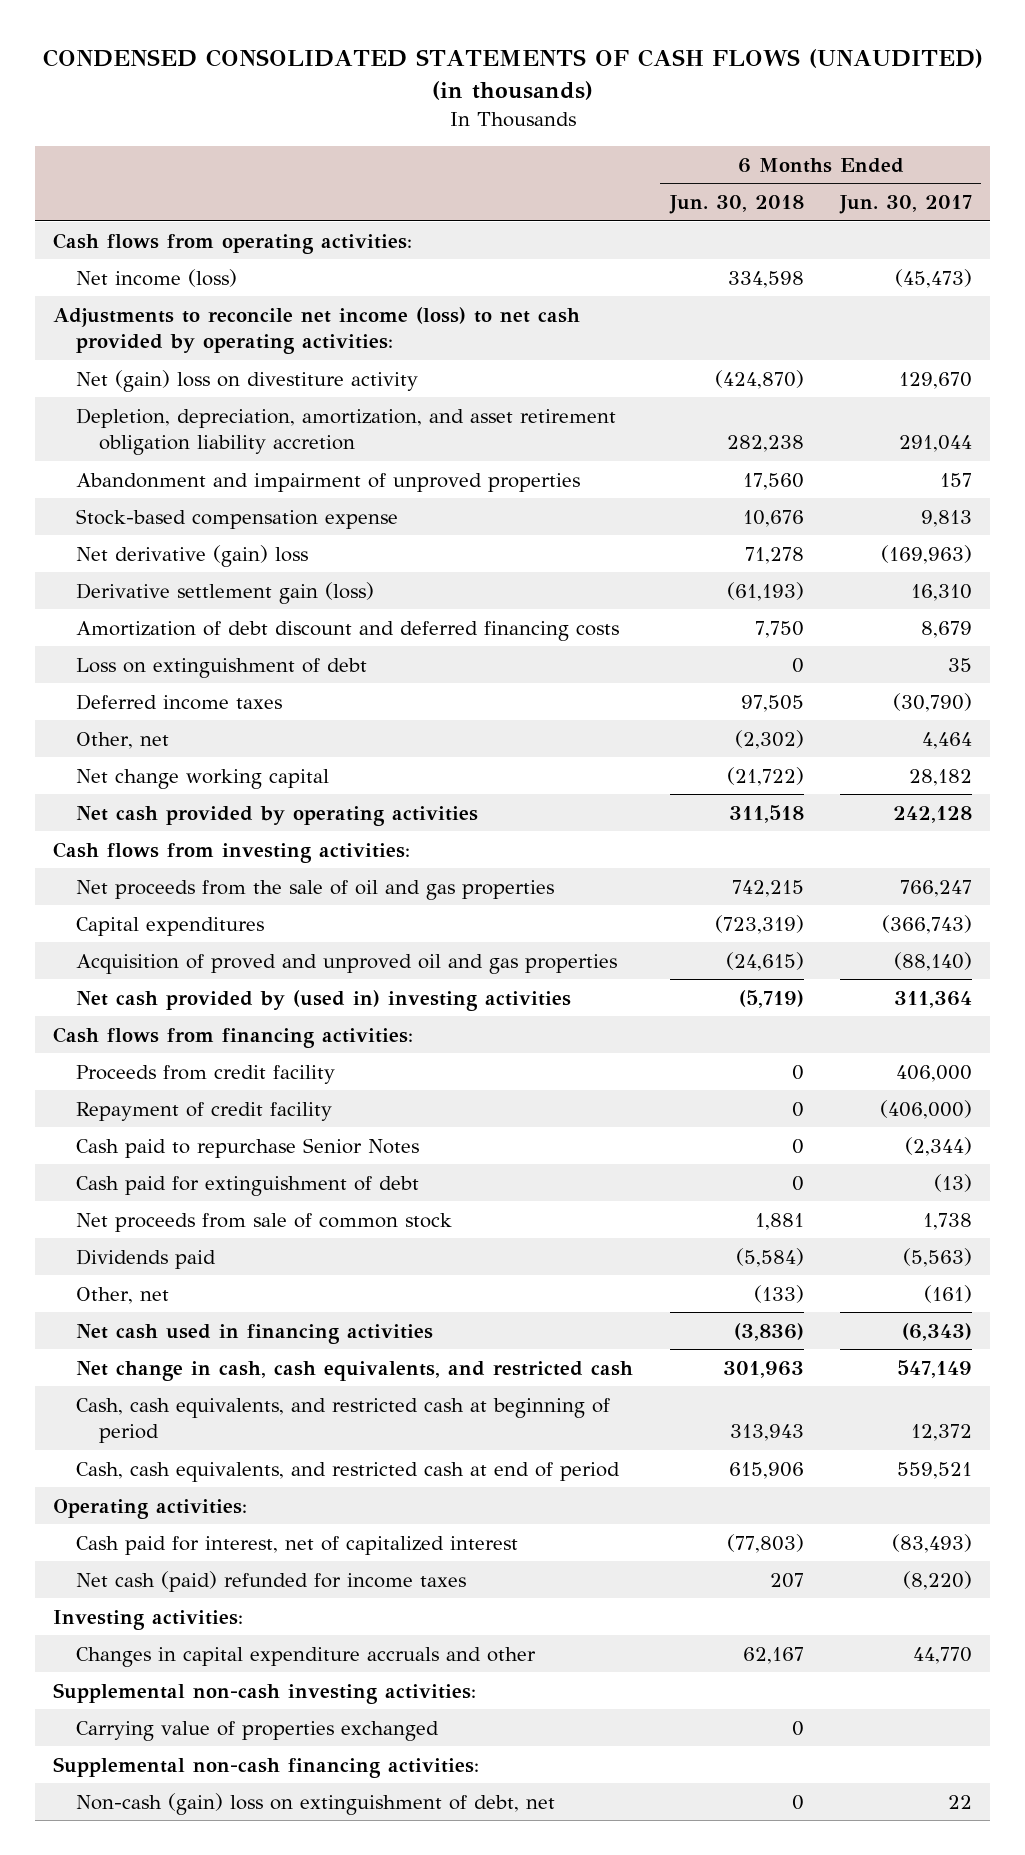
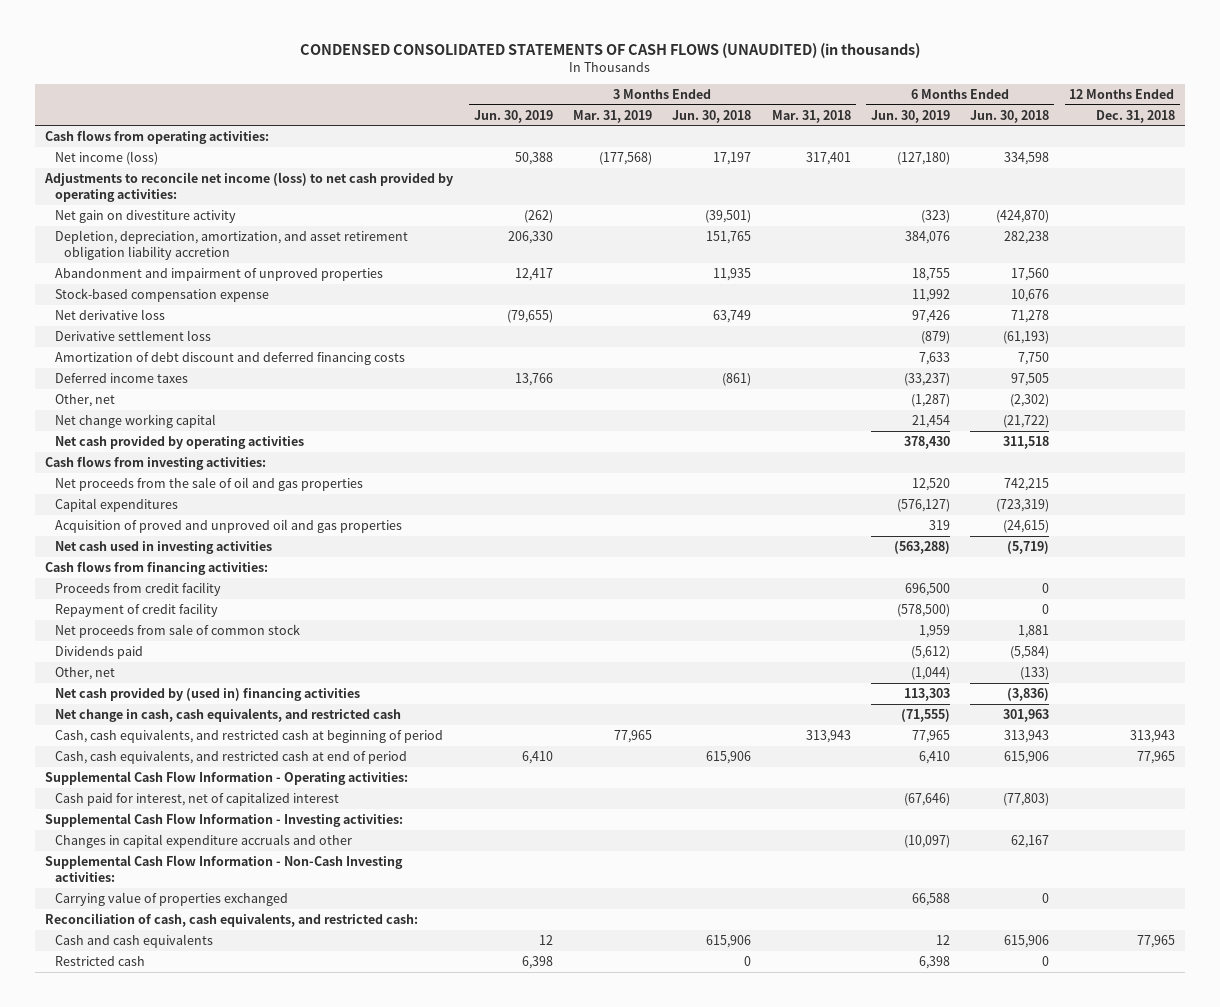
- | 6 Months Ended Jun. 30, 2018 | 6 Months Ended Jun. 30, 2017
+ | 3 Months Ended Jun. 30, 2019 | 3 Months Ended Mar. 31, 2019 | 3 Months Ended Jun. 30, 2018 | 3 Months Ended Mar. 31, 2018 | 6 Months Ended Jun. 30, 2019 | 6 Months Ended Jun. 30, 2018 | 12 Months Ended Dec. 31, 2018
- Net (gain) loss on divestiture activity | (424,870) | 129,670
+ Net gain on divestiture activity | (262) | | (39,501) | | (323) | (424,870) |
- Net derivative (gain) loss | 71,278 | (169,963)
- Derivative settlement gain (loss) | (61,193) | 16,310
+ Net derivative loss | (79,655) | | 63,749 | | 97,426 | 71,278 |
+ Derivative settlement loss | | | | | (879) | (61,193) |
- Loss on extinguishment of debt | 0 | 35
- Net cash provided by (used in) investing activities | (5,719) | 311,364
+ Net cash used in investing activities | | | | | (563,288) | (5,719) |
- Cash paid to repurchase Senior Notes | 0 | (2,344)
- Cash paid for extinguishment of debt | 0 | (13)
- Net cash used in financing activities | (3,836) | (6,343)
+ Net cash provided by (used in) financing activities | | | | | 113,303 | (3,836) |
- Operating activities:
+ Supplemental Cash Flow Information - Operating activities:
- Net cash (paid) refunded for income taxes | 207 | (8,220)
- Investing activities:
+ Supplemental Cash Flow Information - Investing activities:
- Supplemental non-cash investing activities:
+ Supplemental Cash Flow Information - Non-Cash Investing activities:
- Supplemental non-cash financing activities:
- Non-cash (gain) loss on extinguishment of debt, net | 0 | 22
+ Reconciliation of cash, cash equivalents, and restricted cash:
+ Cash and cash equivalents | 12 | | 615,906 | | 12 | 615,906 | 77,965
+ Restricted cash | 6,398 | | 0 | | 6,398 | 0 |

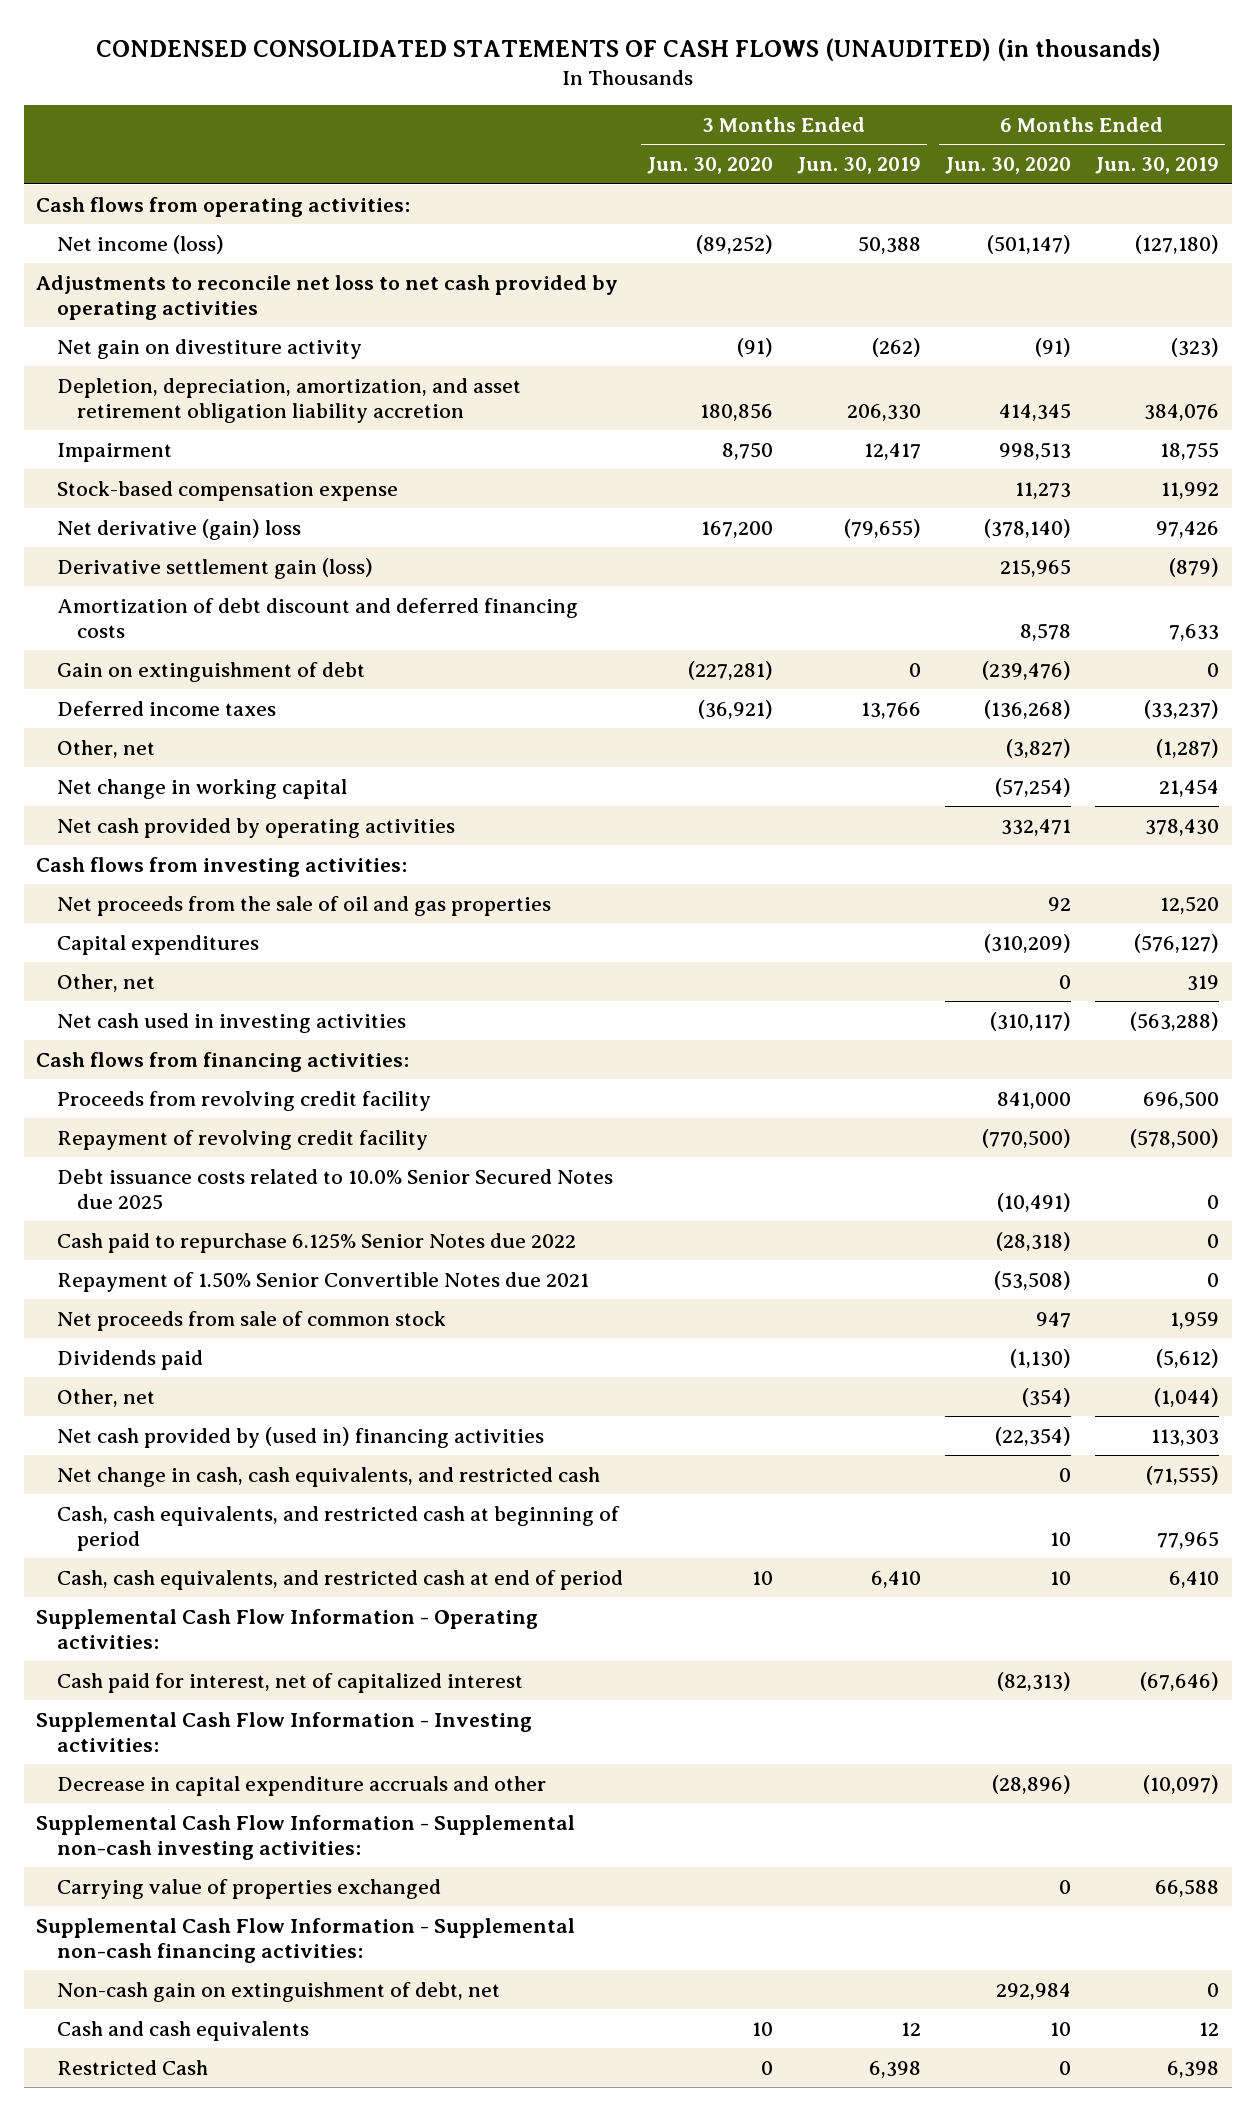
- | 3 Months Ended Jun. 30, 2019 | 3 Months Ended Mar. 31, 2019 | 3 Months Ended Jun. 30, 2018 | 3 Months Ended Mar. 31, 2018 | 6 Months Ended Jun. 30, 2019 | 6 Months Ended Jun. 30, 2018 | 12 Months Ended Dec. 31, 2018
+ | 3 Months Ended Jun. 30, 2020 | 3 Months Ended Jun. 30, 2019 | 6 Months Ended Jun. 30, 2020 | 6 Months Ended Jun. 30, 2019
- Adjustments to reconcile net income (loss) to net cash provided by operating activities:
+ Adjustments to reconcile net loss to net cash provided by operating activities
- Abandonment and impairment of unproved properties | 12,417 | | 11,935 | | 18,755 | 17,560 |
+ Impairment | 8,750 | 12,417 | 998,513 | 18,755
- Net derivative loss | (79,655) | | 63,749 | | 97,426 | 71,278 |
- Derivative settlement loss | | | | | (879) | (61,193) |
+ Net derivative (gain) loss | 167,200 | (79,655) | (378,140) | 97,426
+ Derivative settlement gain (loss) | | | 215,965 | (879)
+ Gain on extinguishment of debt | (227,281) | 0 | (239,476) | 0
- Net change working capital | | | | | 21,454 | (21,722) |
+ Net change in working capital | | | (57,254) | 21,454
- Acquisition of proved and unproved oil and gas properties | | | | | 319 | (24,615) |
+ Other, net | | | 0 | 319
- Proceeds from credit facility | | | | | 696,500 | 0 |
- Repayment of credit facility | | | | | (578,500) | 0 |
+ Proceeds from revolving credit facility | | | 841,000 | 696,500
+ Repayment of revolving credit facility | | | (770,500) | (578,500)
+ Debt issuance costs related to 10.0% Senior Secured Notes due 2025 | | | (10,491) | 0
+ Cash paid to repurchase 6.125% Senior Notes due 2022 | | | (28,318) | 0
+ Repayment of 1.50% Senior Convertible Notes due 2021 | | | (53,508) | 0
- Changes in capital expenditure accruals and other | | | | | (10,097) | 62,167 |
- Supplemental Cash Flow Information - Non-Cash Investing activities:
+ Decrease in capital expenditure accruals and other | | | (28,896) | (10,097)
+ Supplemental Cash Flow Information - Supplemental non-cash investing activities:
- Reconciliation of cash, cash equivalents, and restricted cash:
+ Supplemental Cash Flow Information - Supplemental non-cash financing activities:
+ Non-cash gain on extinguishment of debt, net | | | 292,984 | 0
- Restricted cash | 6,398 | | 0 | | 6,398 | 0 |
+ Restricted Cash | 0 | 6,398 | 0 | 6,398

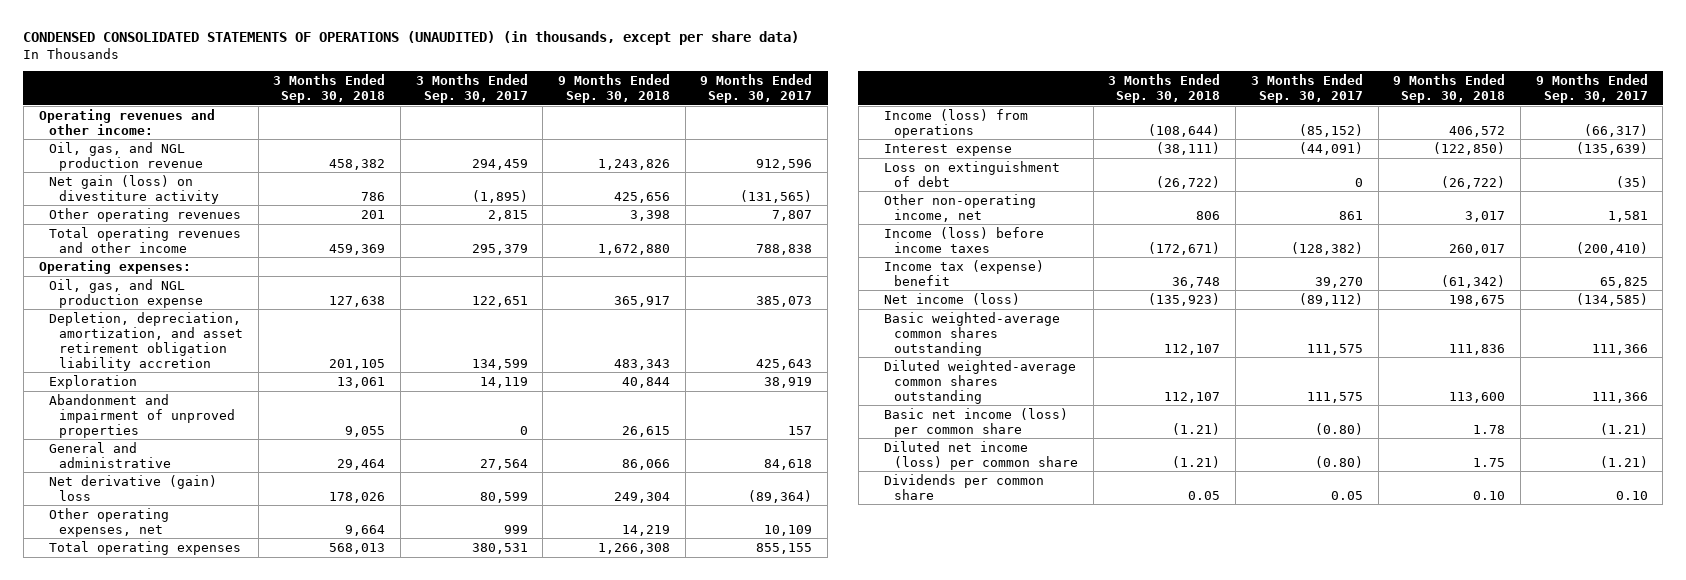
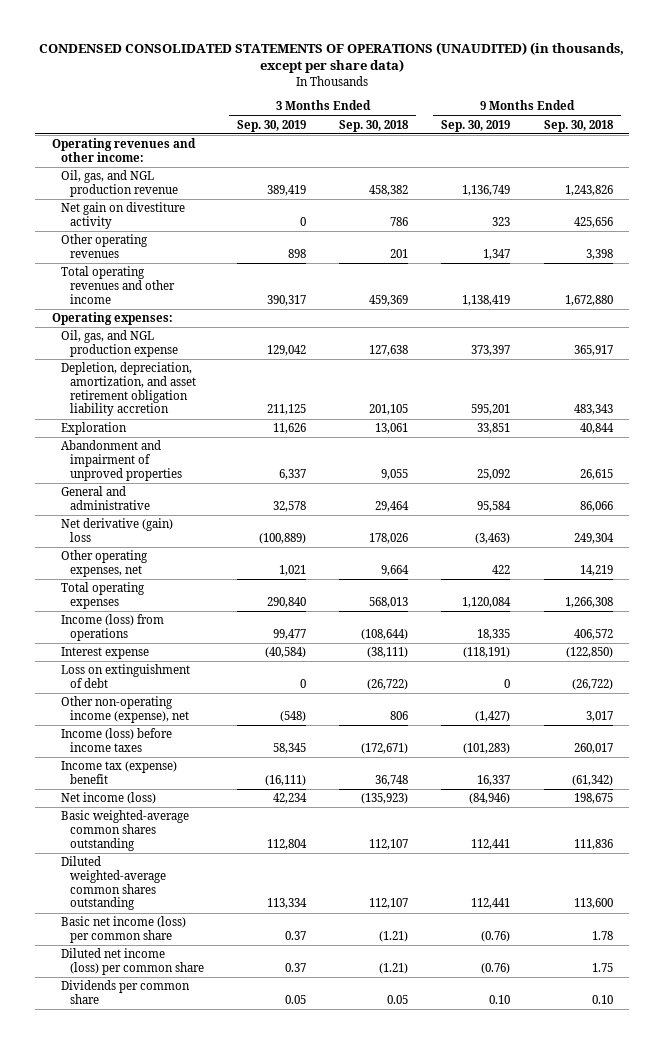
- | 3 Months Ended Sep. 30, 2018 | 3 Months Ended Sep. 30, 2017 | 9 Months Ended Sep. 30, 2018 | 9 Months Ended Sep. 30, 2017
+ | 3 Months Ended Sep. 30, 2019 | 3 Months Ended Sep. 30, 2018 | 9 Months Ended Sep. 30, 2019 | 9 Months Ended Sep. 30, 2018
- Net gain (loss) on divestiture activity | 786 | (1,895) | 425,656 | (131,565)
+ Net gain on divestiture activity | 0 | 786 | 323 | 425,656
- Other non-operating income, net | 806 | 861 | 3,017 | 1,581
+ Other non-operating income (expense), net | (548) | 806 | (1,427) | 3,017

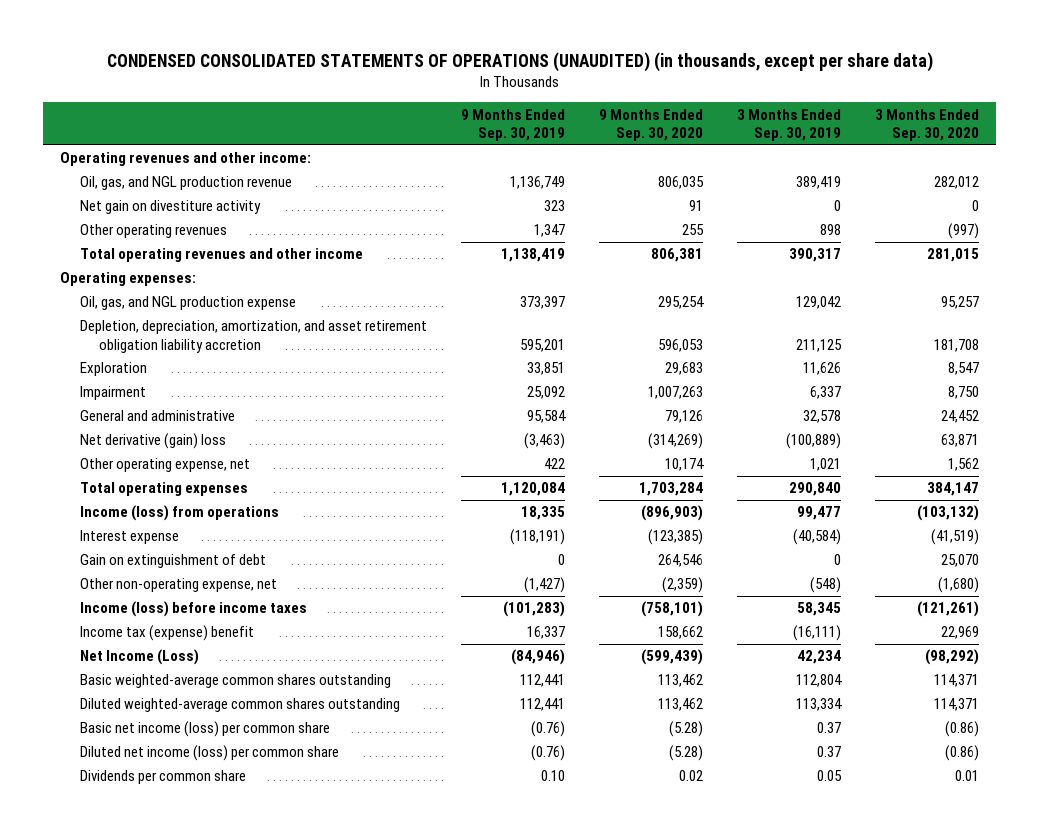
- | 3 Months Ended Sep. 30, 2019 | 3 Months Ended Sep. 30, 2018 | 9 Months Ended Sep. 30, 2019 | 9 Months Ended Sep. 30, 2018
+ | 9 Months Ended Sep. 30, 2019 | 9 Months Ended Sep. 30, 2020 | 3 Months Ended Sep. 30, 2019 | 3 Months Ended Sep. 30, 2020
- Abandonment and impairment of unproved properties | 6,337 | 9,055 | 25,092 | 26,615
+ Impairment | 25,092 | 1,007,263 | 6,337 | 8,750
- Other operating expenses, net | 1,021 | 9,664 | 422 | 14,219
+ Other operating expense, net | 422 | 10,174 | 1,021 | 1,562
- Loss on extinguishment of debt | 0 | (26,722) | 0 | (26,722)
- Other non-operating income (expense), net | (548) | 806 | (1,427) | 3,017
+ Gain on extinguishment of debt | 0 | 264,546 | 0 | 25,070
+ Other non-operating expense, net | (1,427) | (2,359) | (548) | (1,680)
- Net income (loss) | 42,234 | (135,923) | (84,946) | 198,675
+ Net Income (Loss) | (84,946) | (599,439) | 42,234 | (98,292)

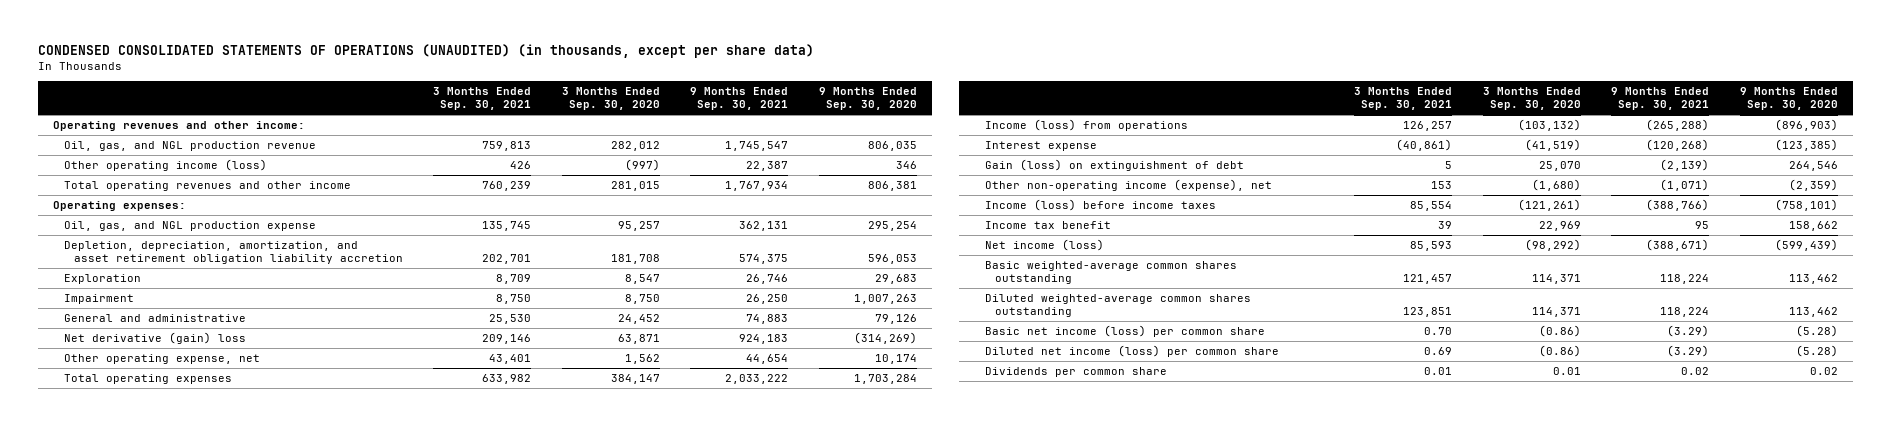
- | 9 Months Ended Sep. 30, 2019 | 9 Months Ended Sep. 30, 2020 | 3 Months Ended Sep. 30, 2019 | 3 Months Ended Sep. 30, 2020
+ | 3 Months Ended Sep. 30, 2021 | 3 Months Ended Sep. 30, 2020 | 9 Months Ended Sep. 30, 2021 | 9 Months Ended Sep. 30, 2020
- Net gain on divestiture activity | 323 | 91 | 0 | 0
- Other operating revenues | 1,347 | 255 | 898 | (997)
+ Other operating income (loss) | 426 | (997) | 22,387 | 346
- Gain on extinguishment of debt | 0 | 264,546 | 0 | 25,070
- Other non-operating expense, net | (1,427) | (2,359) | (548) | (1,680)
+ Gain (loss) on extinguishment of debt | 5 | 25,070 | (2,139) | 264,546
+ Other non-operating income (expense), net | 153 | (1,680) | (1,071) | (2,359)
- Income tax (expense) benefit | 16,337 | 158,662 | (16,111) | 22,969
- Net Income (Loss) | (84,946) | (599,439) | 42,234 | (98,292)
+ Income tax benefit | 39 | 22,969 | 95 | 158,662
+ Net income (loss) | 85,593 | (98,292) | (388,671) | (599,439)

